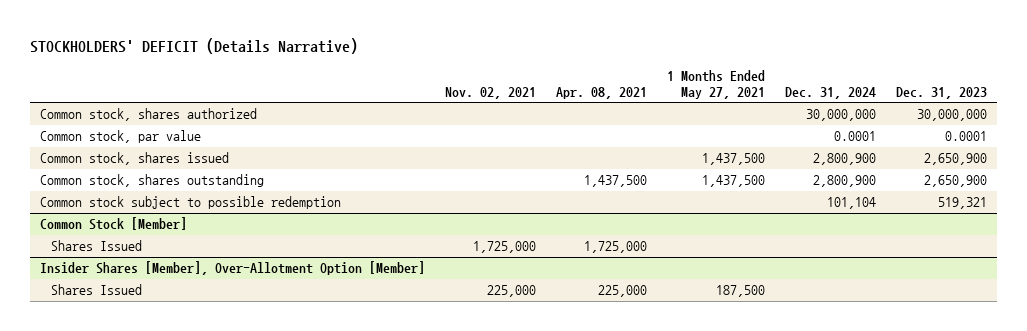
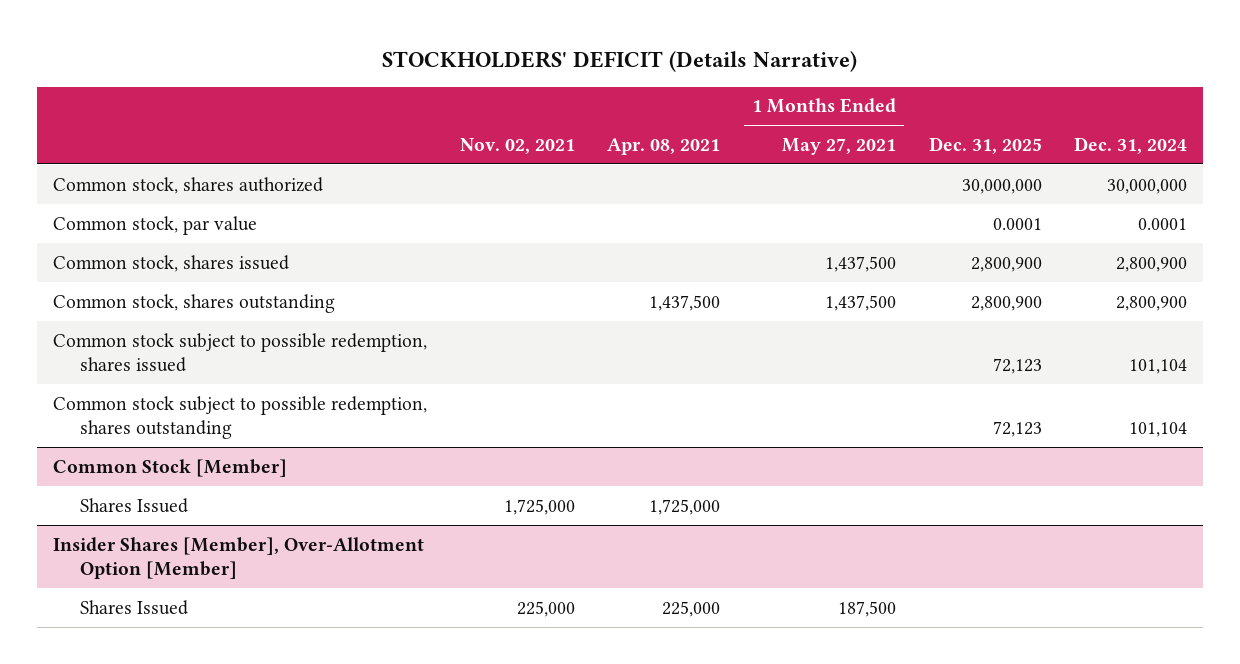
- | Nov. 02, 2021 | Apr. 08, 2021 | 1 Months Ended May 27, 2021 | Dec. 31, 2024 | Dec. 31, 2023
+ | Nov. 02, 2021 | Apr. 08, 2021 | 1 Months Ended May 27, 2021 | Dec. 31, 2025 | Dec. 31, 2024
- Common stock subject to possible redemption | | | | 101,104 | 519,321
+ Common stock subject to possible redemption, shares issued | | | | 72,123 | 101,104
+ Common stock subject to possible redemption, shares outstanding | | | | 72,123 | 101,104

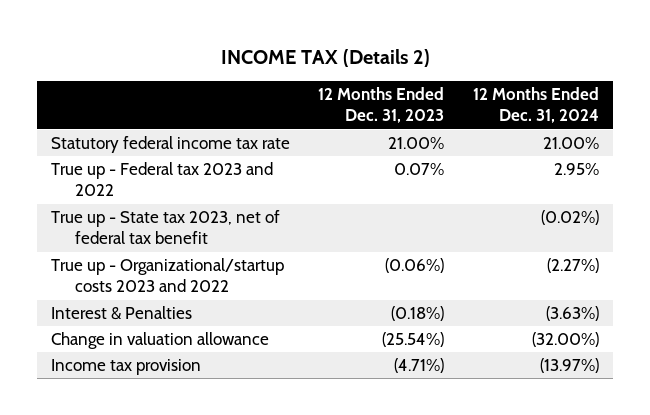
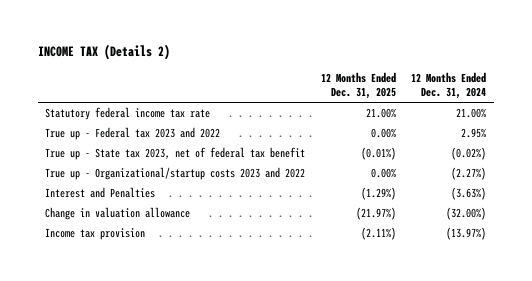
- | 12 Months Ended Dec. 31, 2023 | 12 Months Ended Dec. 31, 2024
+ | 12 Months Ended Dec. 31, 2025 | 12 Months Ended Dec. 31, 2024
- Interest & Penalties | (0.18%) | (3.63%)
+ Interest and Penalties | (1.29%) | (3.63%)

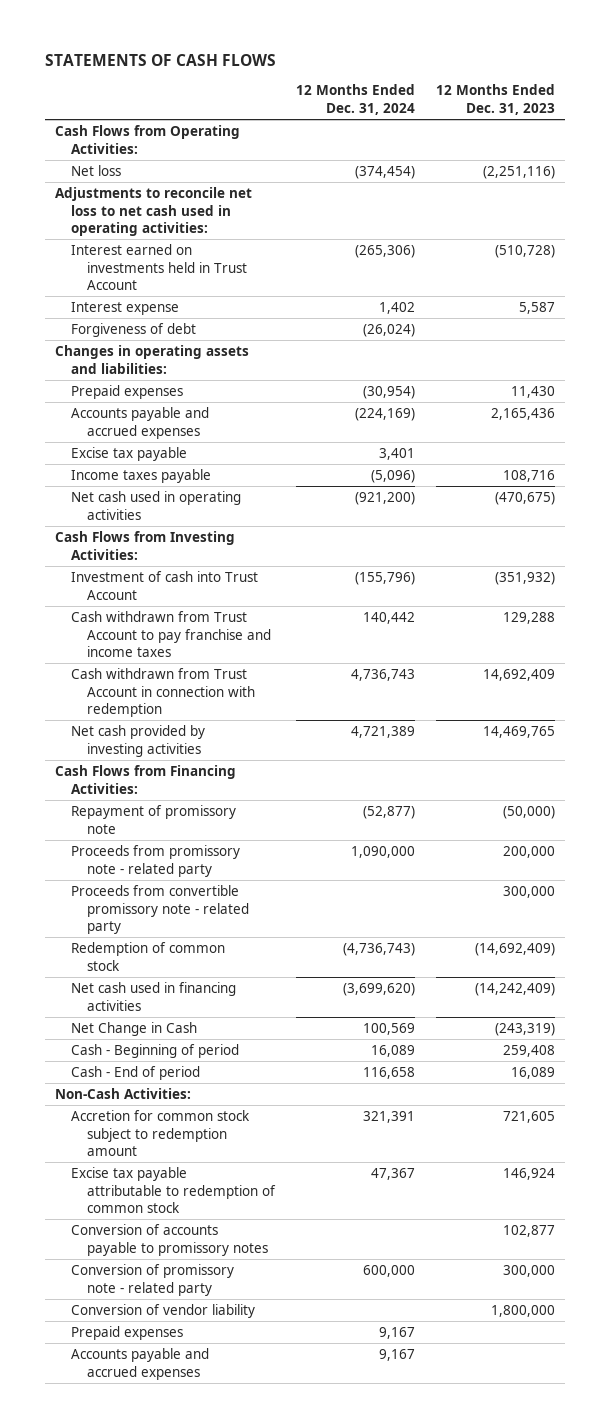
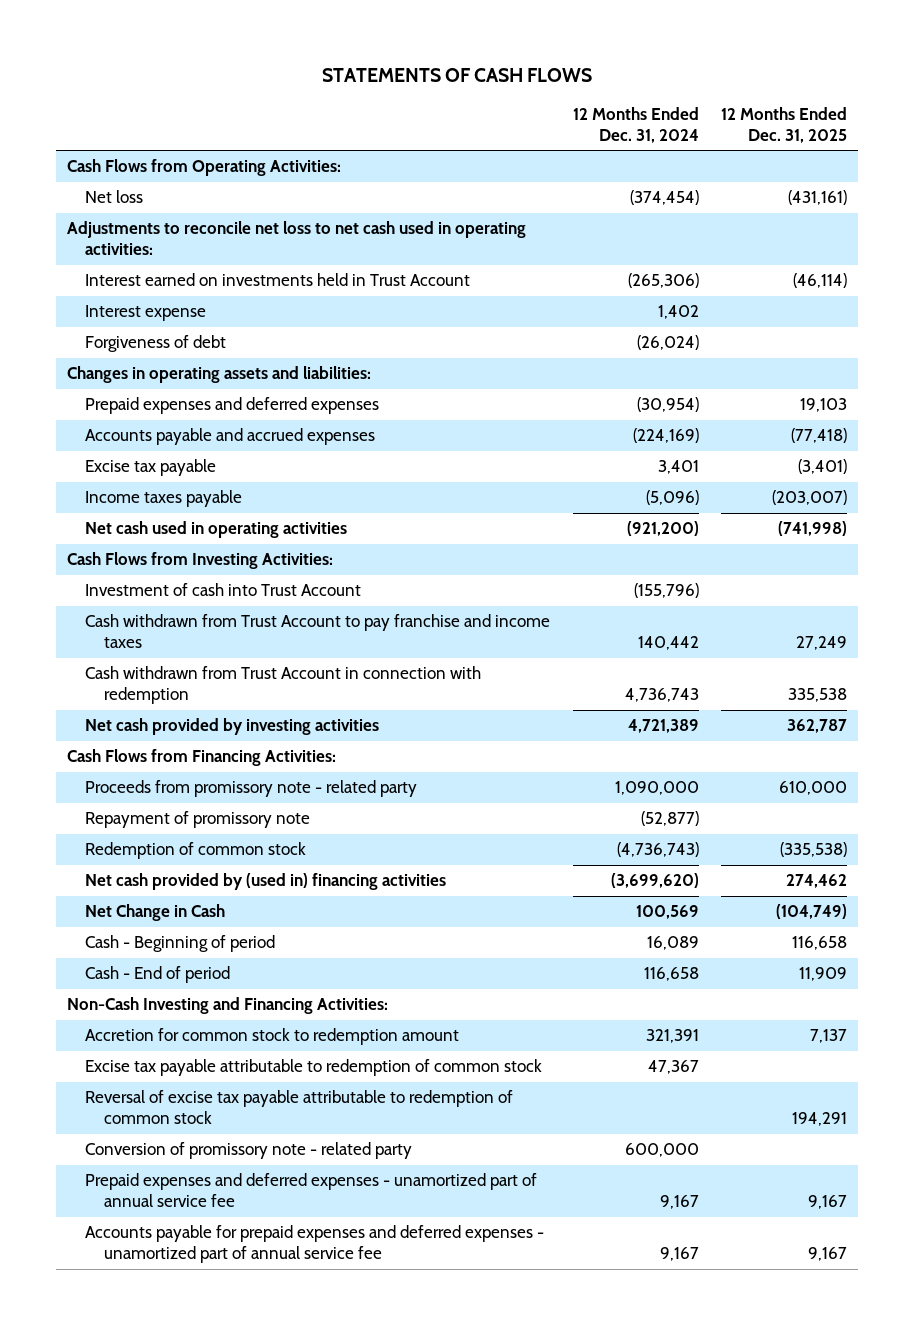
- | 12 Months Ended Dec. 31, 2024 | 12 Months Ended Dec. 31, 2023
+ | 12 Months Ended Dec. 31, 2024 | 12 Months Ended Dec. 31, 2025
- Prepaid expenses | (30,954) | 11,430
+ Prepaid expenses and deferred expenses | (30,954) | 19,103
- Proceeds from convertible promissory note - related party | | 300,000
moved down: Repayment of promissory note | (52,877) |
- Net cash used in financing activities | (3,699,620) | (14,242,409)
+ Net cash provided by (used in) financing activities | (3,699,620) | 274,462
- Non-Cash Activities:
- Accretion for common stock subject to redemption amount | 321,391 | 721,605
+ Non-Cash Investing and Financing Activities:
+ Accretion for common stock to redemption amount | 321,391 | 7,137
- Conversion of accounts payable to promissory notes | | 102,877
+ Reversal of excise tax payable attributable to redemption of common stock | | 194,291
- Conversion of vendor liability | | 1,800,000
- Prepaid expenses | 9,167 |
- Accounts payable and accrued expenses | 9,167 |
+ Prepaid expenses and deferred expenses - unamortized part of annual service fee | 9,167 | 9,167
+ Accounts payable for prepaid expenses and deferred expenses - unamortized part of annual service fee | 9,167 | 9,167

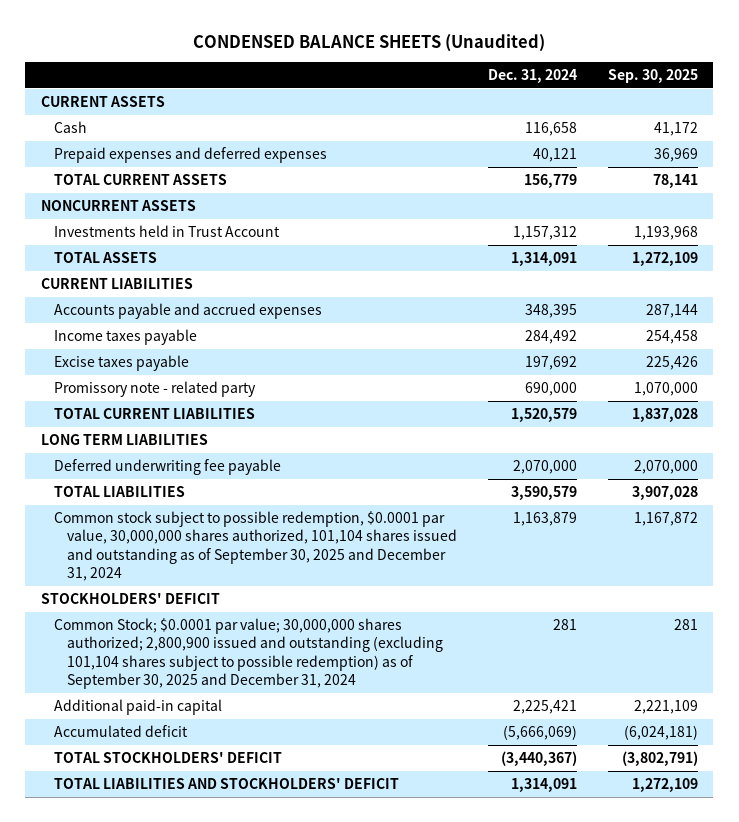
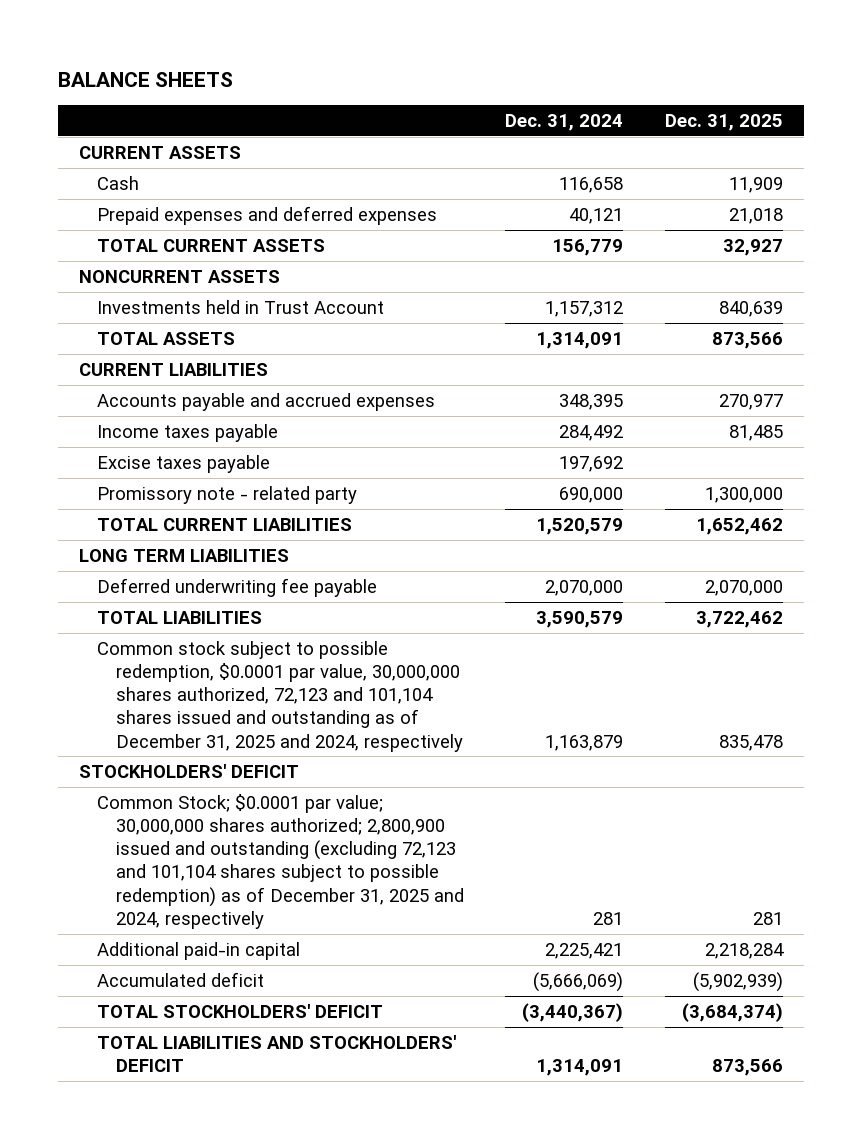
- CONDENSED BALANCE SHEETS (Unaudited)
+ BALANCE SHEETS
- | Dec. 31, 2024 | Sep. 30, 2025
+ | Dec. 31, 2024 | Dec. 31, 2025
- Common stock subject to possible redemption, $0.0001 par value, 30,000,000 shares authorized, 101,104 shares issued and outstanding as of September 30, 2025 and December 31, 2024 | 1,163,879 | 1,167,872
+ Common stock subject to possible redemption, $0.0001 par value, 30,000,000 shares authorized, 72,123 and 101,104 shares issued and outstanding as of December 31, 2025 and 2024, respectively | 1,163,879 | 835,478
- Common Stock; $0.0001 par value; 30,000,000 shares authorized; 2,800,900 issued and outstanding (excluding 101,104 shares subject to possible redemption) as of September 30, 2025 and December 31, 2024 | 281 | 281
+ Common Stock; $0.0001 par value; 30,000,000 shares authorized; 2,800,900 issued and outstanding (excluding 72,123 and 101,104 shares subject to possible redemption) as of December 31, 2025 and 2024, respectively | 281 | 281

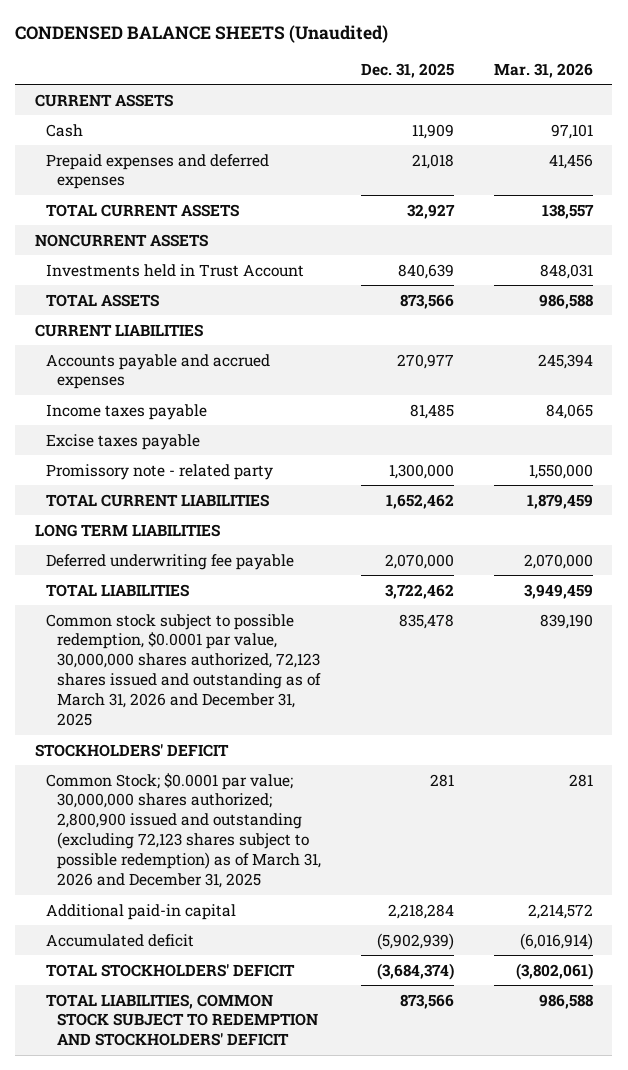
- BALANCE SHEETS
+ CONDENSED BALANCE SHEETS (Unaudited)
- | Dec. 31, 2024 | Dec. 31, 2025
+ | Dec. 31, 2025 | Mar. 31, 2026
- Common stock subject to possible redemption, $0.0001 par value, 30,000,000 shares authorized, 72,123 and 101,104 shares issued and outstanding as of December 31, 2025 and 2024, respectively | 1,163,879 | 835,478
+ Common stock subject to possible redemption, $0.0001 par value, 30,000,000 shares authorized, 72,123 shares issued and outstanding as of March 31, 2026 and December 31, 2025 | 835,478 | 839,190
- Common Stock; $0.0001 par value; 30,000,000 shares authorized; 2,800,900 issued and outstanding (excluding 72,123 and 101,104 shares subject to possible redemption) as of December 31, 2025 and 2024, respectively | 281 | 281
+ Common Stock; $0.0001 par value; 30,000,000 shares authorized; 2,800,900 issued and outstanding (excluding 72,123 shares subject to possible redemption) as of March 31, 2026 and December 31, 2025 | 281 | 281
- TOTAL LIABILITIES AND STOCKHOLDERS' DEFICIT | 1,314,091 | 873,566
+ TOTAL LIABILITIES, COMMON STOCK SUBJECT TO REDEMPTION AND STOCKHOLDERS' DEFICIT | 873,566 | 986,588

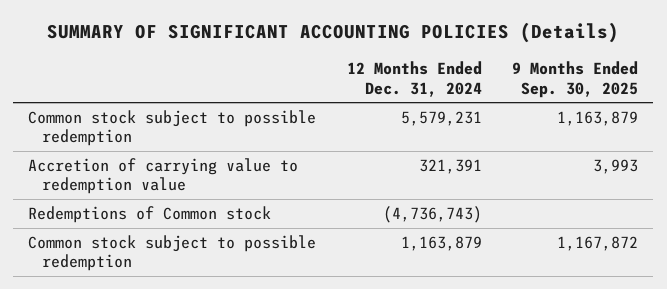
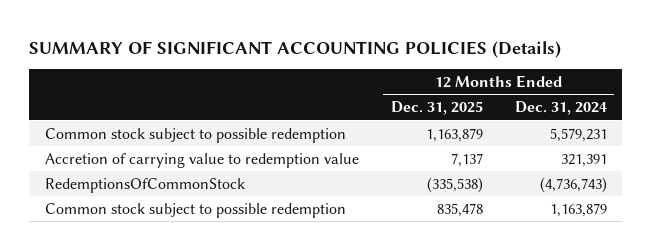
- | 12 Months Ended Dec. 31, 2024 | 9 Months Ended Sep. 30, 2025
+ | 12 Months Ended Dec. 31, 2025 | 12 Months Ended Dec. 31, 2024
- Redemptions of Common stock | (4,736,743) |
+ RedemptionsOfCommonStock | (335,538) | (4,736,743)

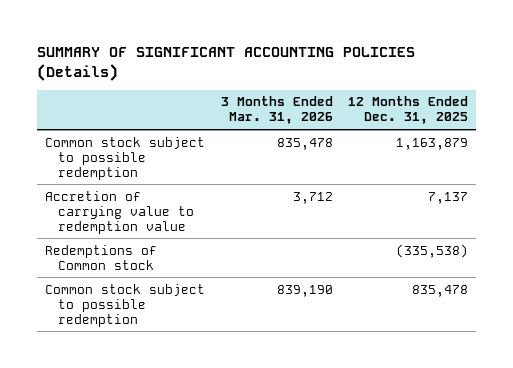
- | 12 Months Ended Dec. 31, 2025 | 12 Months Ended Dec. 31, 2024
+ | 3 Months Ended Mar. 31, 2026 | 12 Months Ended Dec. 31, 2025
- RedemptionsOfCommonStock | (335,538) | (4,736,743)
+ Redemptions of Common stock | | (335,538)

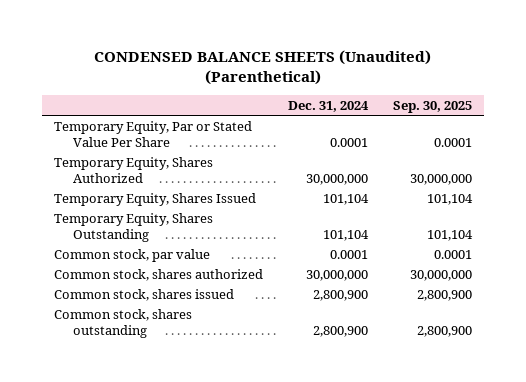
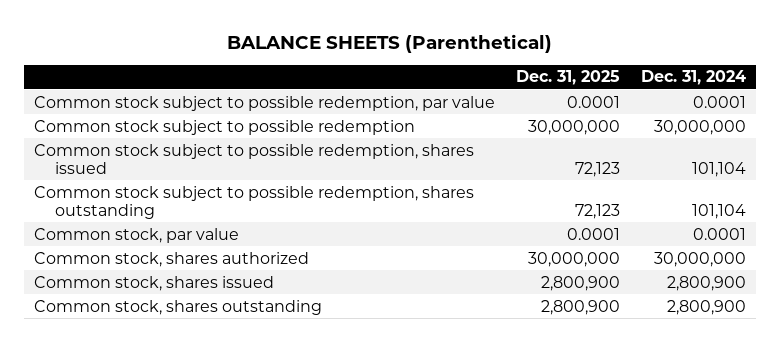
- CONDENSED BALANCE SHEETS (Unaudited) (Parenthetical)
+ BALANCE SHEETS (Parenthetical)
- | Dec. 31, 2024 | Sep. 30, 2025
+ | Dec. 31, 2025 | Dec. 31, 2024
- Temporary Equity, Par or Stated Value Per Share | 0.0001 | 0.0001
- Temporary Equity, Shares Authorized | 30,000,000 | 30,000,000
- Temporary Equity, Shares Issued | 101,104 | 101,104
- Temporary Equity, Shares Outstanding | 101,104 | 101,104
+ Common stock subject to possible redemption, par value | 0.0001 | 0.0001
+ Common stock subject to possible redemption | 30,000,000 | 30,000,000
+ Common stock subject to possible redemption, shares issued | 72,123 | 101,104
+ Common stock subject to possible redemption, shares outstanding | 72,123 | 101,104

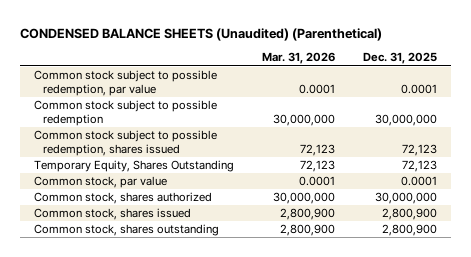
- BALANCE SHEETS (Parenthetical)
+ CONDENSED BALANCE SHEETS (Unaudited) (Parenthetical)
- | Dec. 31, 2025 | Dec. 31, 2024
+ | Mar. 31, 2026 | Dec. 31, 2025
- Common stock subject to possible redemption, shares outstanding | 72,123 | 101,104
+ Temporary Equity, Shares Outstanding | 72,123 | 72,123

